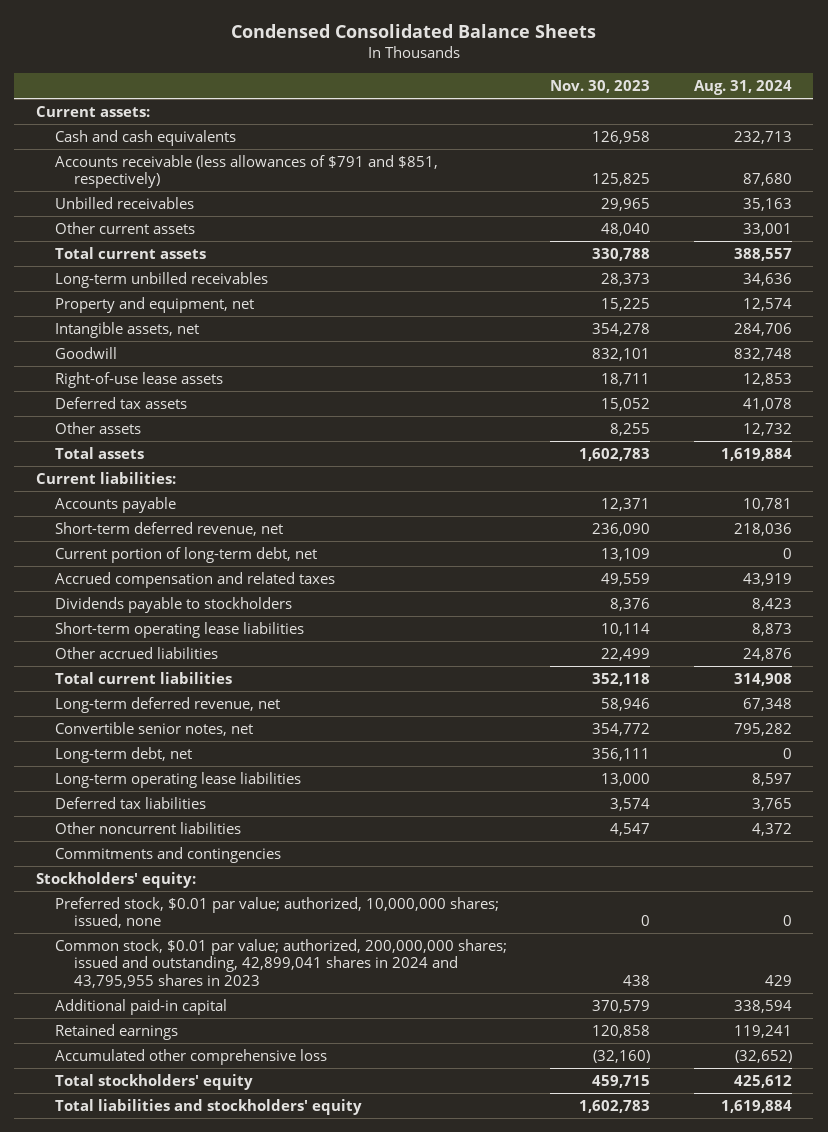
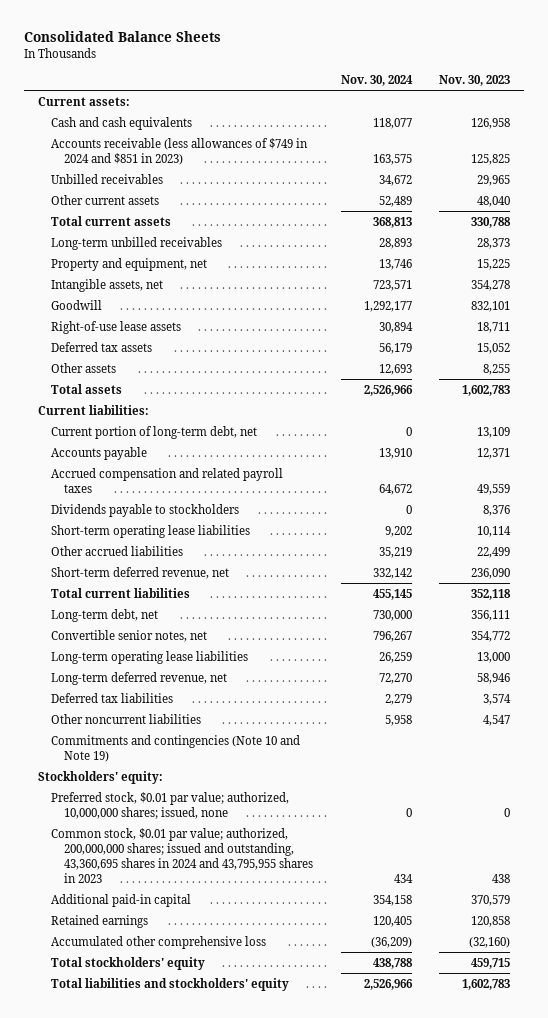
- Condensed Consolidated Balance Sheets
+ Consolidated Balance Sheets
- | Nov. 30, 2023 | Aug. 31, 2024
+ | Nov. 30, 2024 | Nov. 30, 2023
- Accounts receivable (less allowances of $791 and $851, respectively) | 125,825 | 87,680
+ Accounts receivable (less allowances of $749 in 2024 and $851 in 2023) | 163,575 | 125,825
- Accrued compensation and related taxes | 49,559 | 43,919
moved down: Accounts payable | 13,910 | 12,371
+ Accrued compensation and related payroll taxes | 64,672 | 49,559
moved down: Short-term deferred revenue, net | 332,142 | 236,090
moved down: Convertible senior notes, net | 796,267 | 354,772
moved down: Long-term deferred revenue, net | 72,270 | 58,946
- Commitments and contingencies
+ Commitments and contingencies (Note 10 and Note 19)
- Common stock, $0.01 par value; authorized, 200,000,000 shares; issued and outstanding, 42,899,041 shares in 2024 and 43,795,955 shares in 2023 | 438 | 429
+ Common stock, $0.01 par value; authorized, 200,000,000 shares; issued and outstanding, 43,360,695 shares in 2024 and 43,795,955 shares in 2023 | 434 | 438

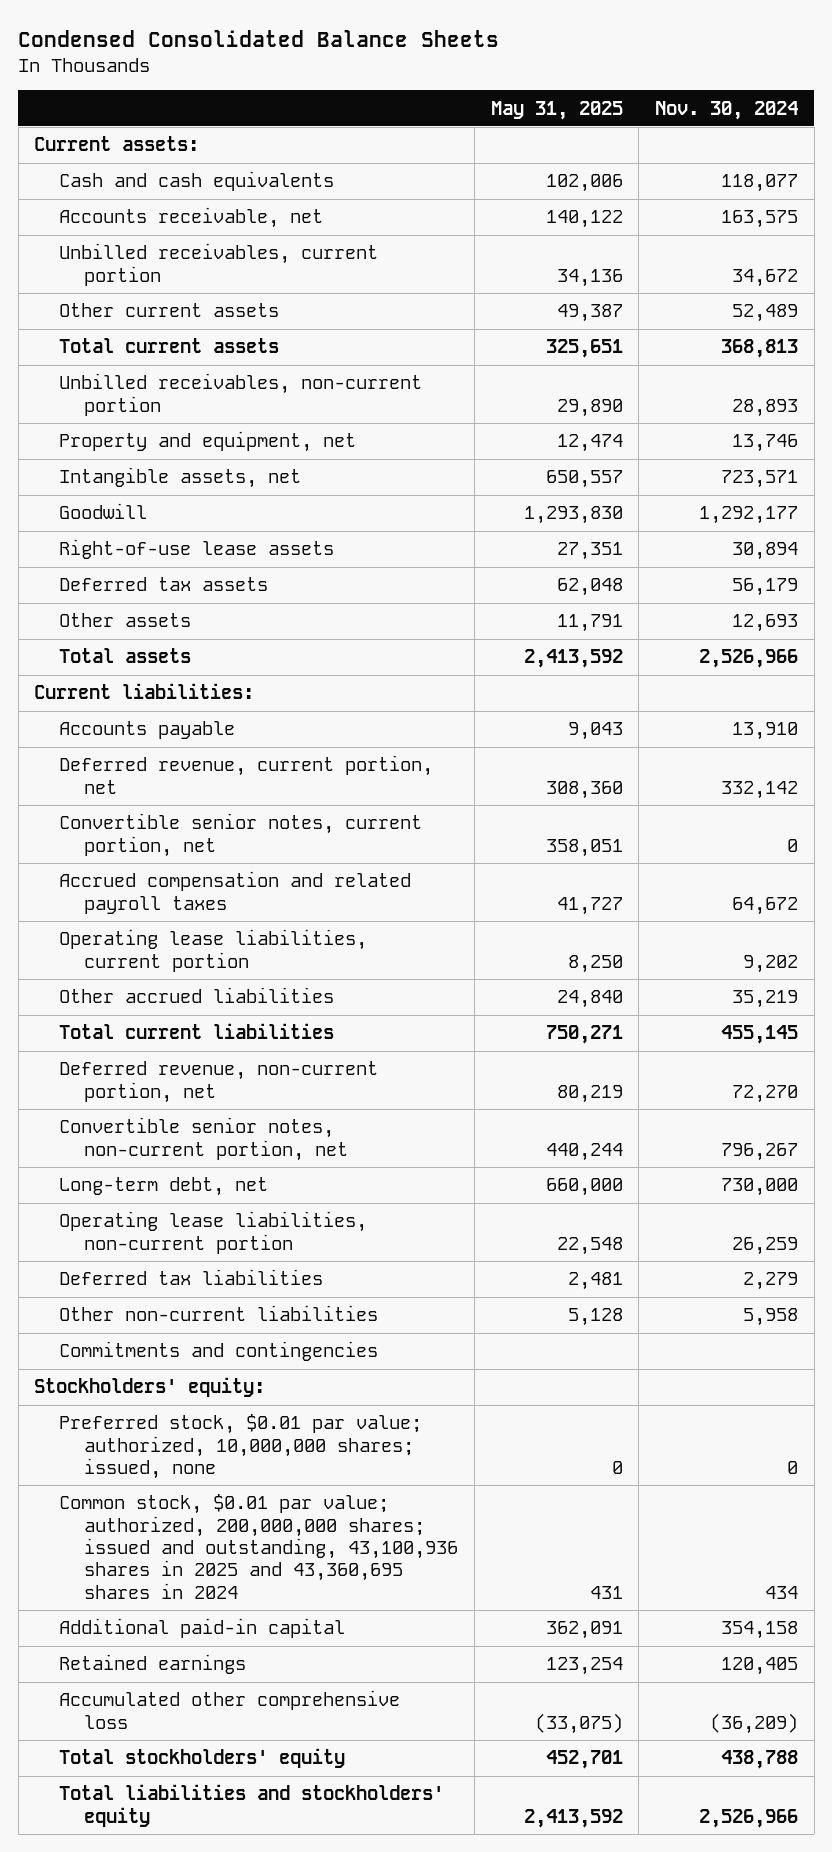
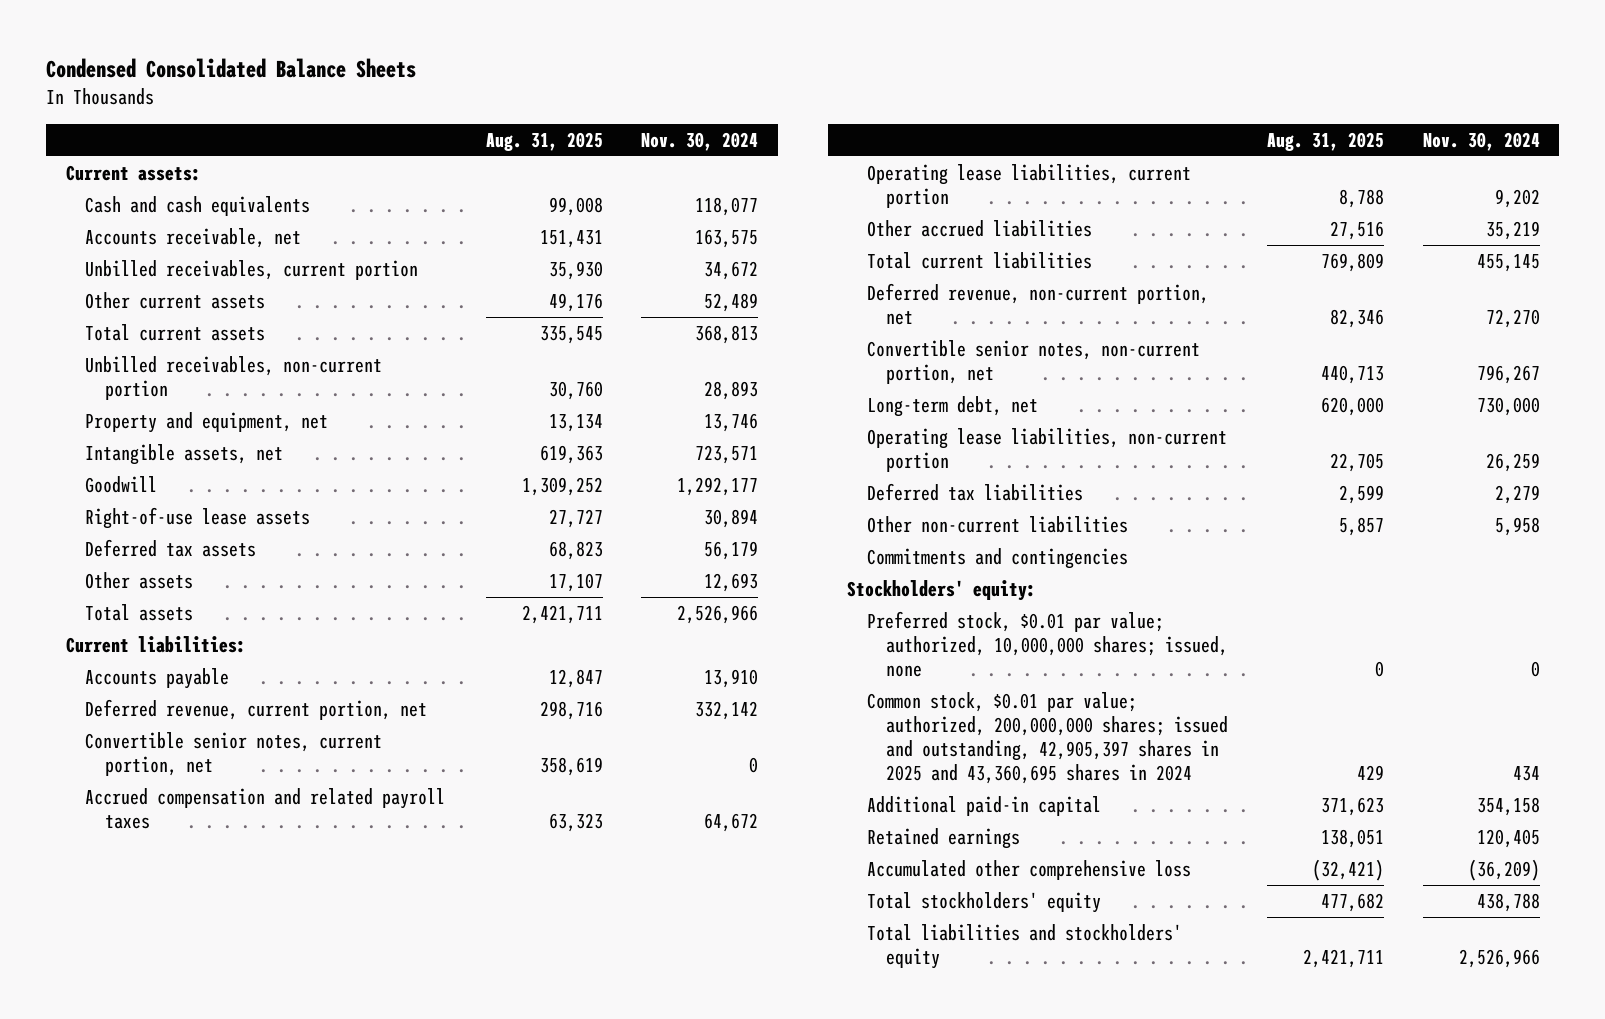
- | May 31, 2025 | Nov. 30, 2024
+ | Aug. 31, 2025 | Nov. 30, 2024
- Common stock, $0.01 par value; authorized, 200,000,000 shares; issued and outstanding, 43,100,936 shares in 2025 and 43,360,695 shares in 2024 | 431 | 434
+ Common stock, $0.01 par value; authorized, 200,000,000 shares; issued and outstanding, 42,905,397 shares in 2025 and 43,360,695 shares in 2024 | 429 | 434

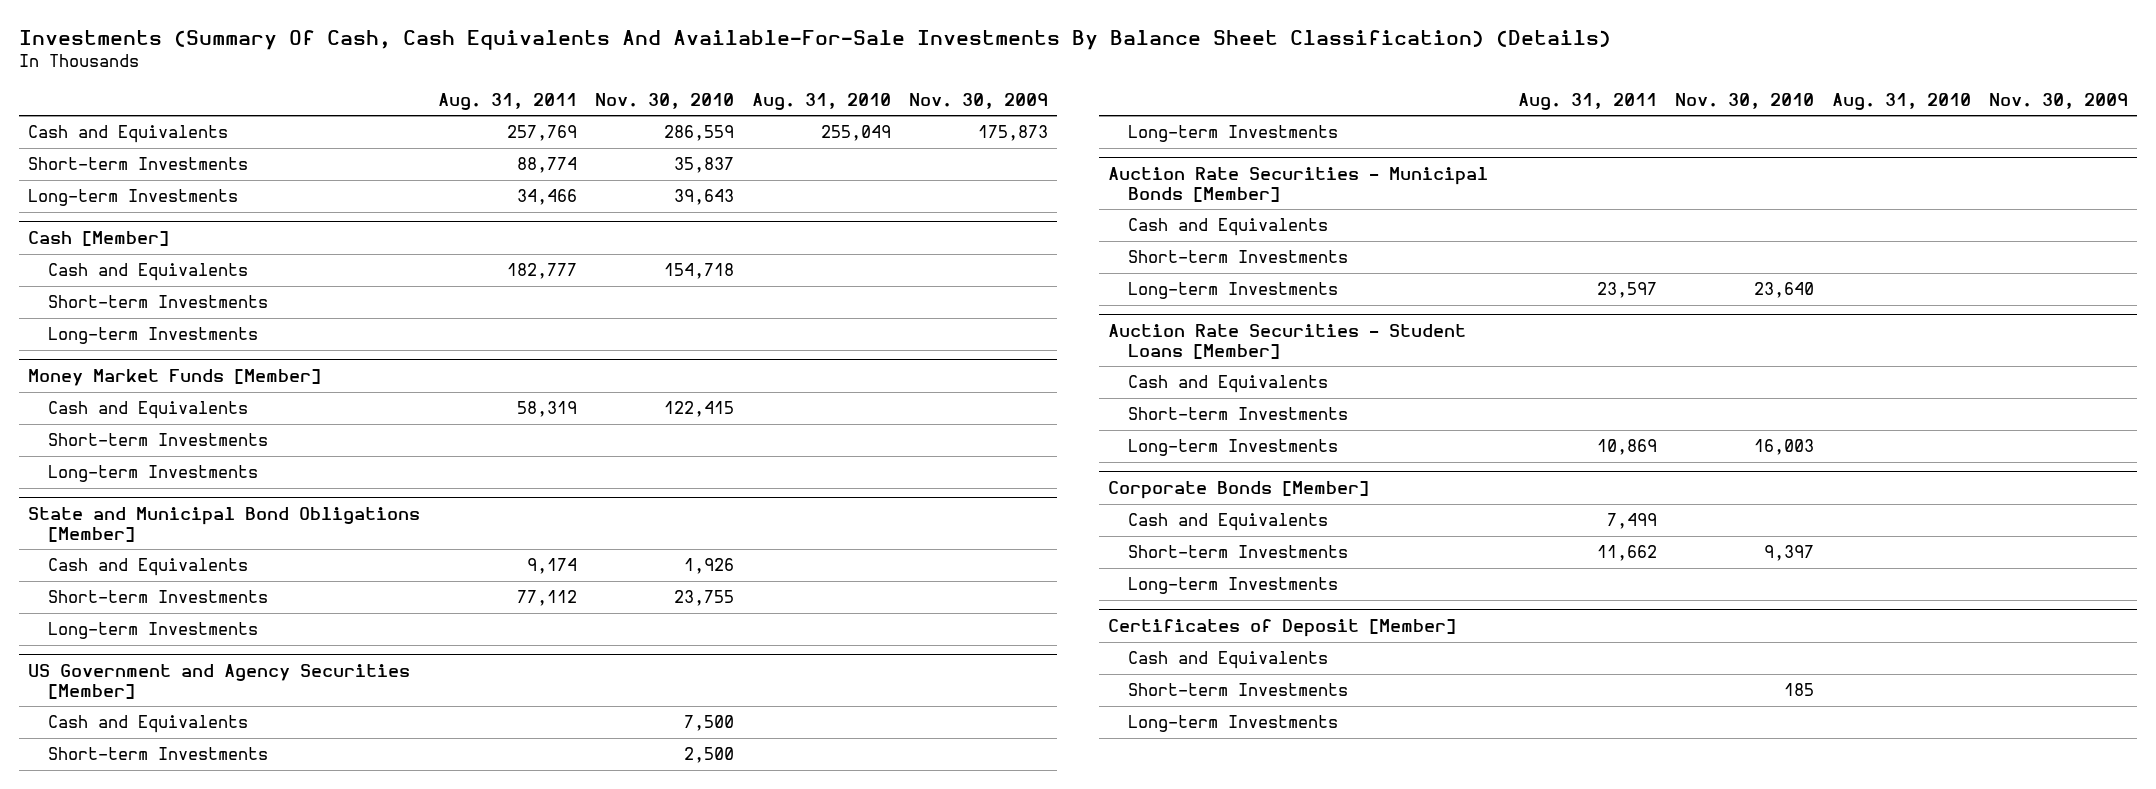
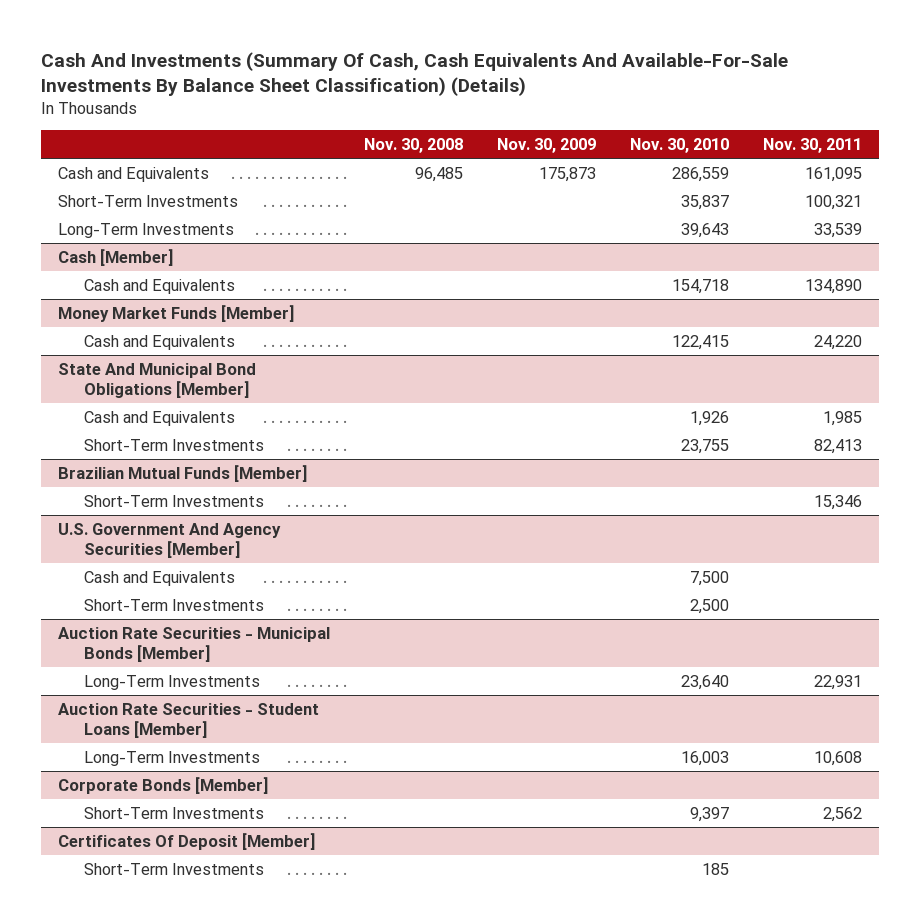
- Investments (Summary Of Cash, Cash Equivalents And Available-For-Sale Investments By Balance Sheet Classification) (Details)
+ Cash And Investments (Summary Of Cash, Cash Equivalents And Available-For-Sale Investments By Balance Sheet Classification) (Details)
- | Aug. 31, 2011 | Nov. 30, 2010 | Aug. 31, 2010 | Nov. 30, 2009
+ | Nov. 30, 2008 | Nov. 30, 2009 | Nov. 30, 2010 | Nov. 30, 2011
- Short-term Investments | 88,774 | 35,837 | |
- Long-term Investments | 34,466 | 39,643 | |
+ Short-Term Investments | | | 35,837 | 100,321
+ Long-Term Investments | | | 39,643 | 33,539
@ Cash [Member]
- Short-term Investments
- Long-term Investments
@ Money Market Funds [Member]
- Short-term Investments
- Long-term Investments
- State and Municipal Bond Obligations [Member]
+ State And Municipal Bond Obligations [Member]
- Short-term Investments | 77,112 | 23,755 | |
- Long-term Investments
- US Government and Agency Securities [Member]
+ Short-Term Investments | | | 23,755 | 82,413
+ Brazilian Mutual Funds [Member]
+ Short-Term Investments | | | | 15,346
+ U.S. Government And Agency Securities [Member]
- Short-term Investments | | 2,500 | |
- Long-term Investments
+ Short-Term Investments | | | 2,500 |
@ Auction Rate Securities - Municipal Bonds [Member]
- Cash and Equivalents
- Short-term Investments
- Long-term Investments | 23,597 | 23,640 | |
+ Long-Term Investments | | | 23,640 | 22,931
@ Auction Rate Securities - Student Loans [Member]
- Cash and Equivalents
- Short-term Investments
- Long-term Investments | 10,869 | 16,003 | |
+ Long-Term Investments | | | 16,003 | 10,608
@ Corporate Bonds [Member]
- Cash and Equivalents | 7,499 | | |
- Short-term Investments | 11,662 | 9,397 | |
- Long-term Investments
- Certificates of Deposit [Member]
- Cash and Equivalents
- Short-term Investments | | 185 | |
- Long-term Investments
@ Corporate Bonds [Member]
+ Short-Term Investments | | | 9,397 | 2,562
+ Certificates Of Deposit [Member]
+ Short-Term Investments | | | 185 |

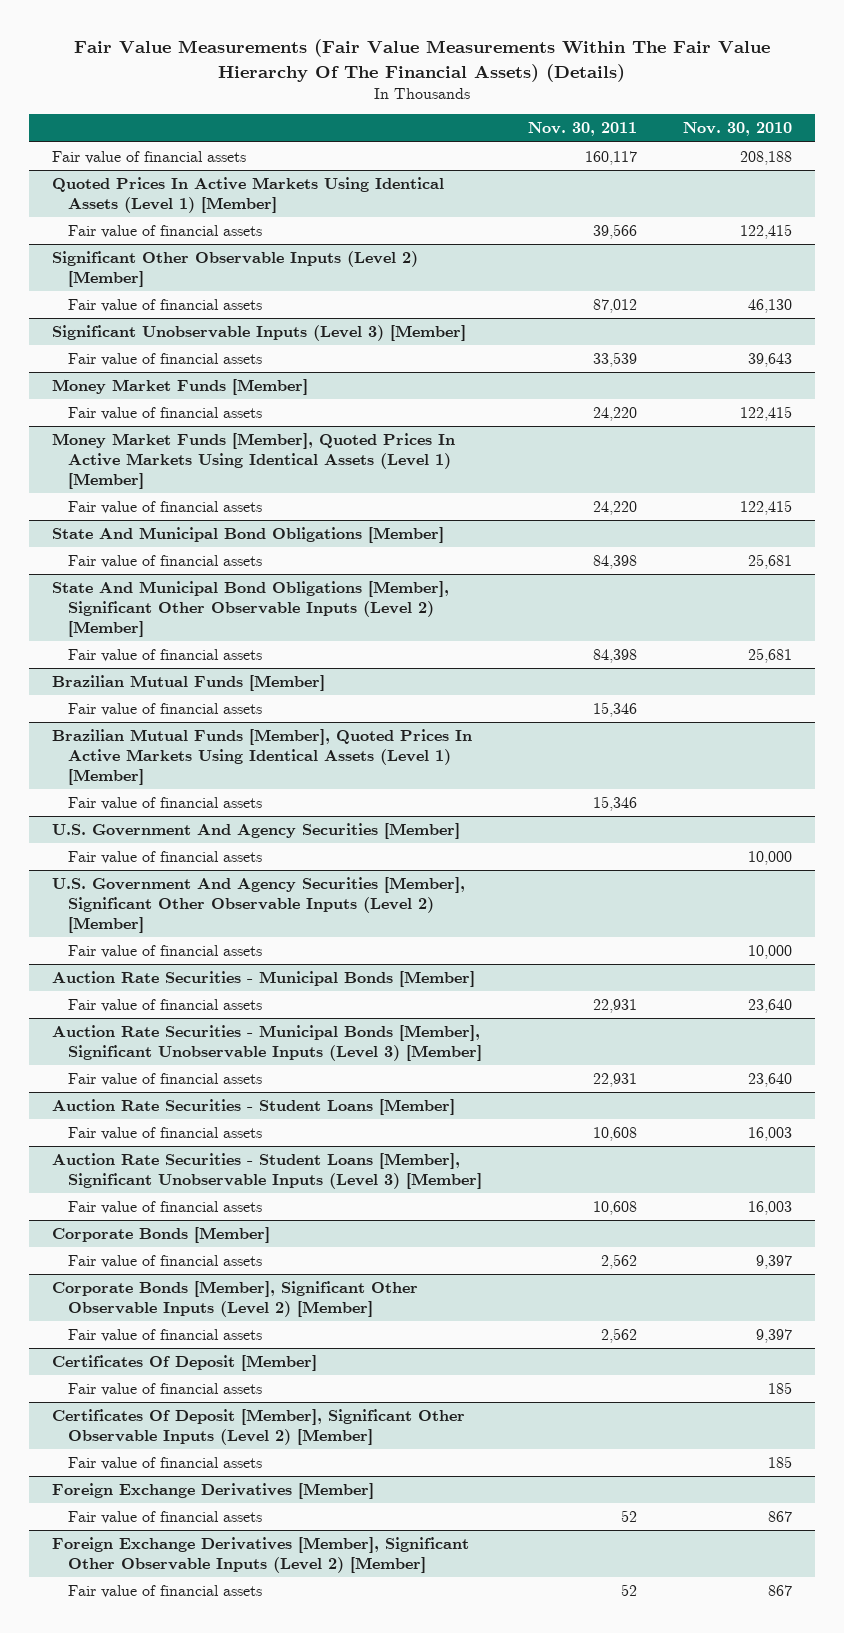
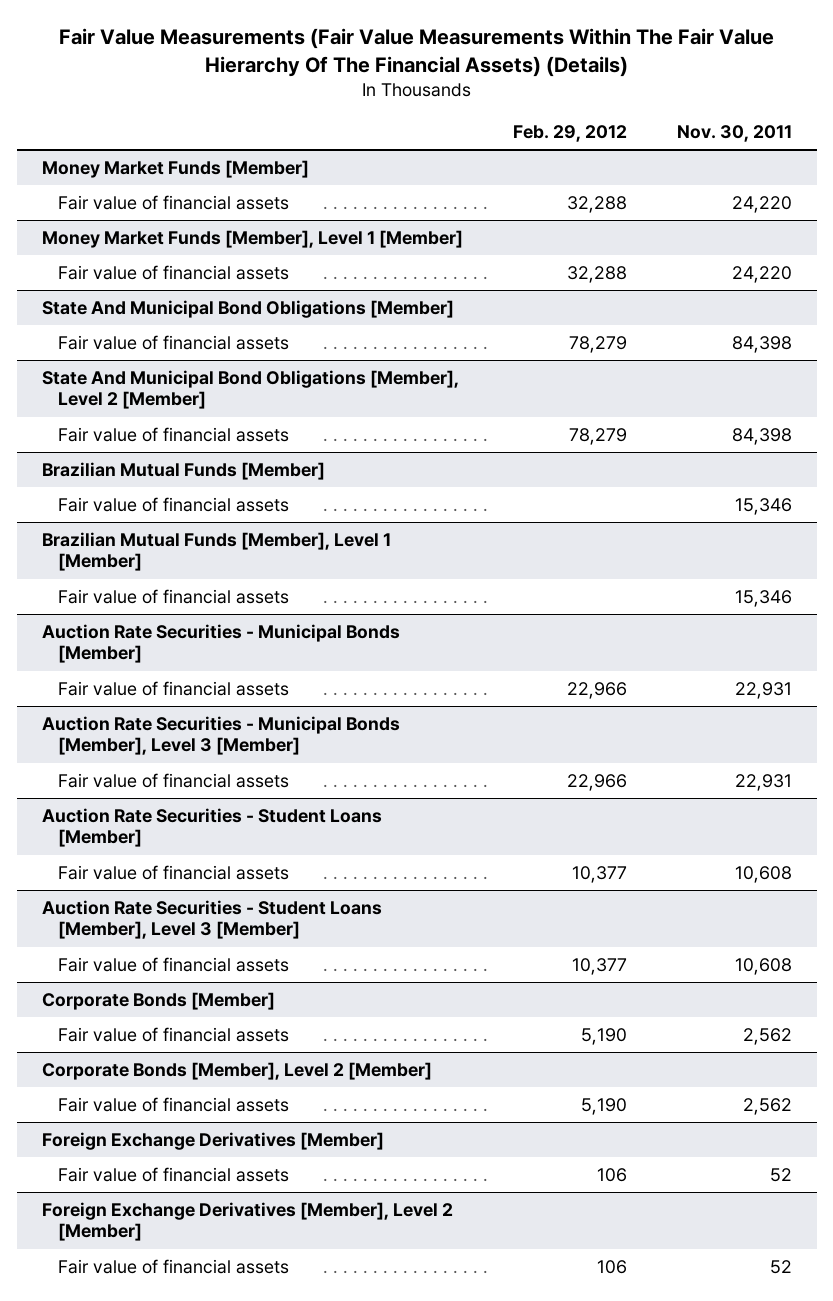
- | Nov. 30, 2011 | Nov. 30, 2010
+ | Feb. 29, 2012 | Nov. 30, 2011
- Fair value of financial assets | 160,117 | 208,188
- Quoted Prices In Active Markets Using Identical Assets (Level 1) [Member]
- Fair value of financial assets | 39,566 | 122,415
- Significant Other Observable Inputs (Level 2) [Member]
- Fair value of financial assets | 87,012 | 46,130
- Significant Unobservable Inputs (Level 3) [Member]
- Fair value of financial assets | 33,539 | 39,643
- Money Market Funds [Member], Quoted Prices In Active Markets Using Identical Assets (Level 1) [Member]
+ Money Market Funds [Member], Level 1 [Member]
- State And Municipal Bond Obligations [Member], Significant Other Observable Inputs (Level 2) [Member]
+ State And Municipal Bond Obligations [Member], Level 2 [Member]
- Brazilian Mutual Funds [Member], Quoted Prices In Active Markets Using Identical Assets (Level 1) [Member]
+ Brazilian Mutual Funds [Member], Level 1 [Member]
- U.S. Government And Agency Securities [Member]
- Fair value of financial assets | | 10,000
- U.S. Government And Agency Securities [Member], Significant Other Observable Inputs (Level 2) [Member]
- Fair value of financial assets | | 10,000
- Auction Rate Securities - Municipal Bonds [Member], Significant Unobservable Inputs (Level 3) [Member]
+ Auction Rate Securities - Municipal Bonds [Member], Level 3 [Member]
- Auction Rate Securities - Student Loans [Member], Significant Unobservable Inputs (Level 3) [Member]
+ Auction Rate Securities - Student Loans [Member], Level 3 [Member]
- Corporate Bonds [Member], Significant Other Observable Inputs (Level 2) [Member]
+ Corporate Bonds [Member], Level 2 [Member]
- Certificates Of Deposit [Member]
- Fair value of financial assets | | 185
- Certificates Of Deposit [Member], Significant Other Observable Inputs (Level 2) [Member]
- Fair value of financial assets | | 185
- Foreign Exchange Derivatives [Member], Significant Other Observable Inputs (Level 2) [Member]
+ Foreign Exchange Derivatives [Member], Level 2 [Member]

